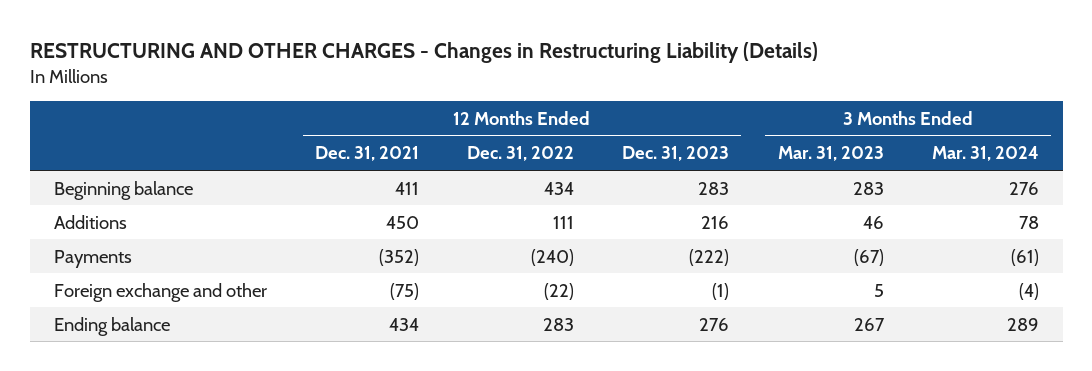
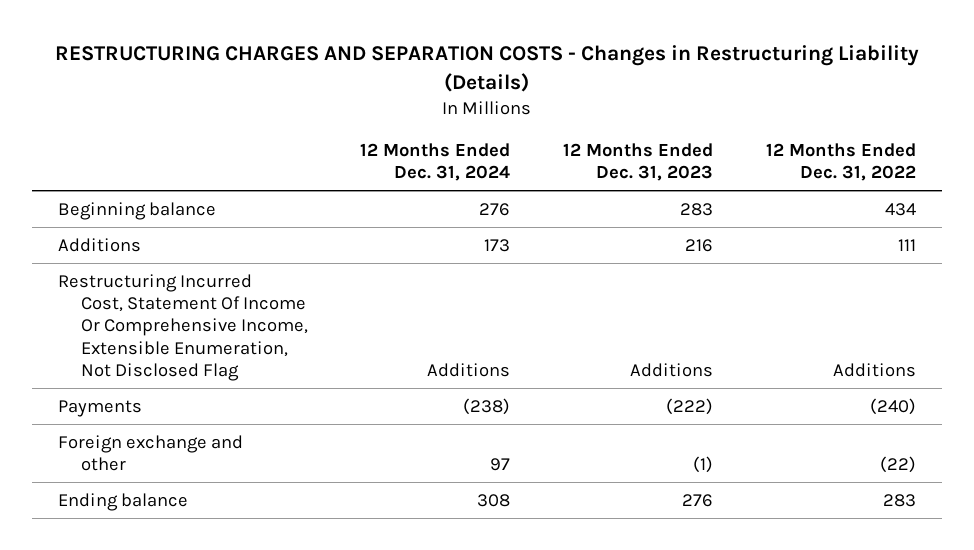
- RESTRUCTURING AND OTHER CHARGES - Changes in Restructuring Liability (Details)
+ RESTRUCTURING CHARGES AND SEPARATION COSTS - Changes in Restructuring Liability (Details)
- | 12 Months Ended Dec. 31, 2021 | 12 Months Ended Dec. 31, 2022 | 12 Months Ended Dec. 31, 2023 | 3 Months Ended Mar. 31, 2023 | 3 Months Ended Mar. 31, 2024
+ | 12 Months Ended Dec. 31, 2024 | 12 Months Ended Dec. 31, 2023 | 12 Months Ended Dec. 31, 2022
+ Restructuring Incurred Cost, Statement Of Income Or Comprehensive Income, Extensible Enumeration, Not Disclosed Flag | Additions | Additions | Additions

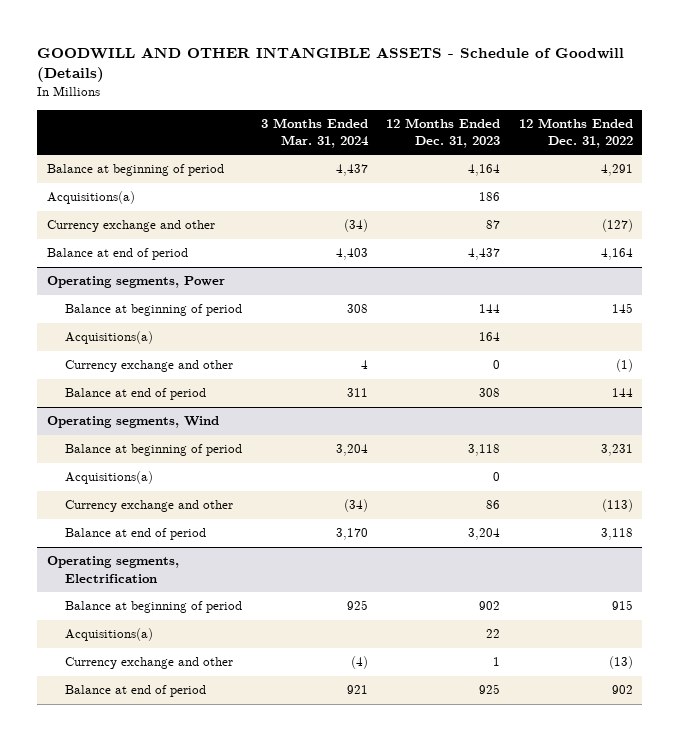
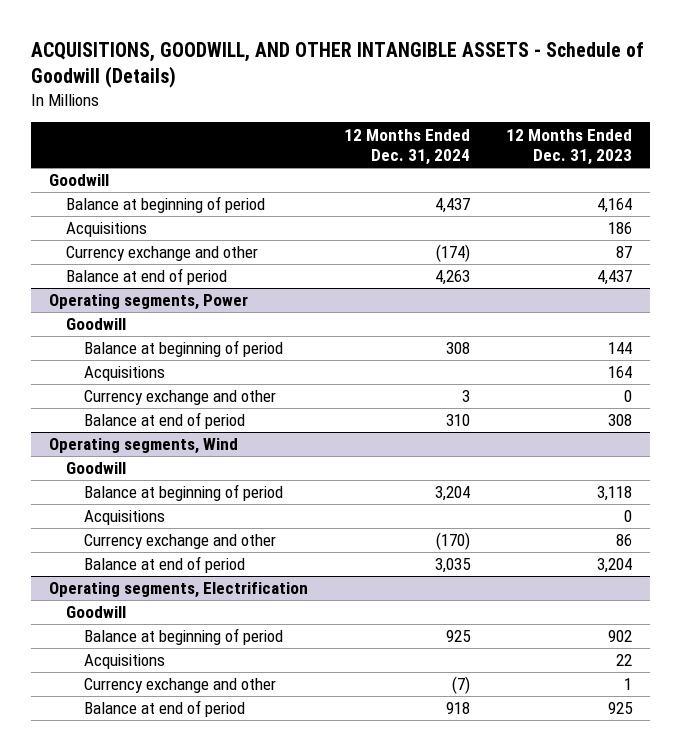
- GOODWILL AND OTHER INTANGIBLE ASSETS - Schedule of Goodwill (Details)
+ ACQUISITIONS, GOODWILL, AND OTHER INTANGIBLE ASSETS - Schedule of Goodwill (Details)
- | 3 Months Ended Mar. 31, 2024 | 12 Months Ended Dec. 31, 2023 | 12 Months Ended Dec. 31, 2022
+ | 12 Months Ended Dec. 31, 2024 | 12 Months Ended Dec. 31, 2023
+ Goodwill
- Acquisitions(a) | | 186 |
+ Acquisitions | | 186
@ Operating segments, Power
+ Goodwill
- Acquisitions(a) | | 164 |
+ Acquisitions | | 164
@ Operating segments, Wind
+ Goodwill
- Acquisitions(a) | | 0 |
+ Acquisitions | | 0
@ Operating segments, Electrification
+ Goodwill
- Acquisitions(a) | | 22 |
+ Acquisitions | | 22

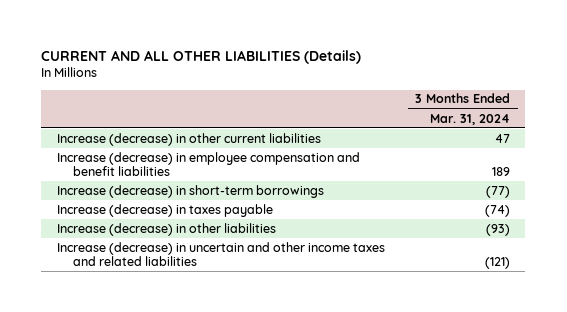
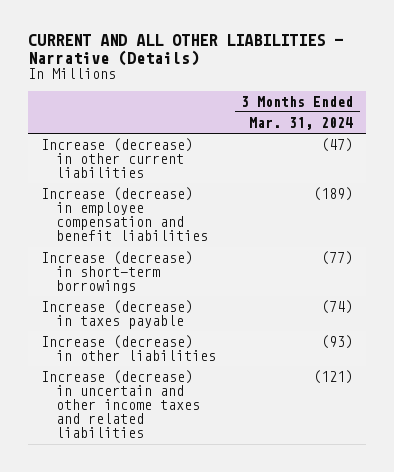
- CURRENT AND ALL OTHER LIABILITIES (Details)
+ CURRENT AND ALL OTHER LIABILITIES - Narrative (Details)
- Increase (decrease) in other current liabilities | 47
- Increase (decrease) in employee compensation and benefit liabilities | 189
+ Increase (decrease) in other current liabilities | (47)
+ Increase (decrease) in employee compensation and benefit liabilities | (189)

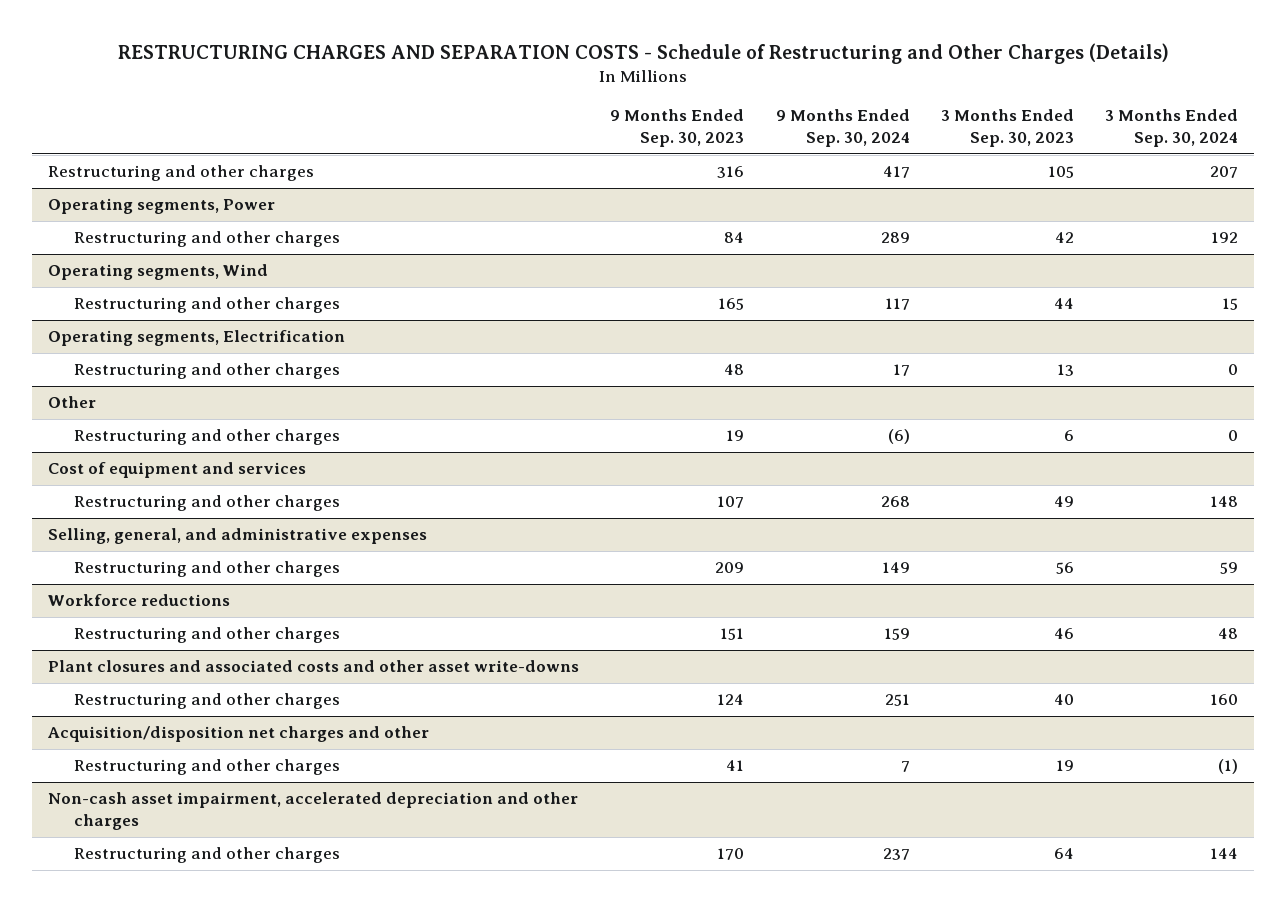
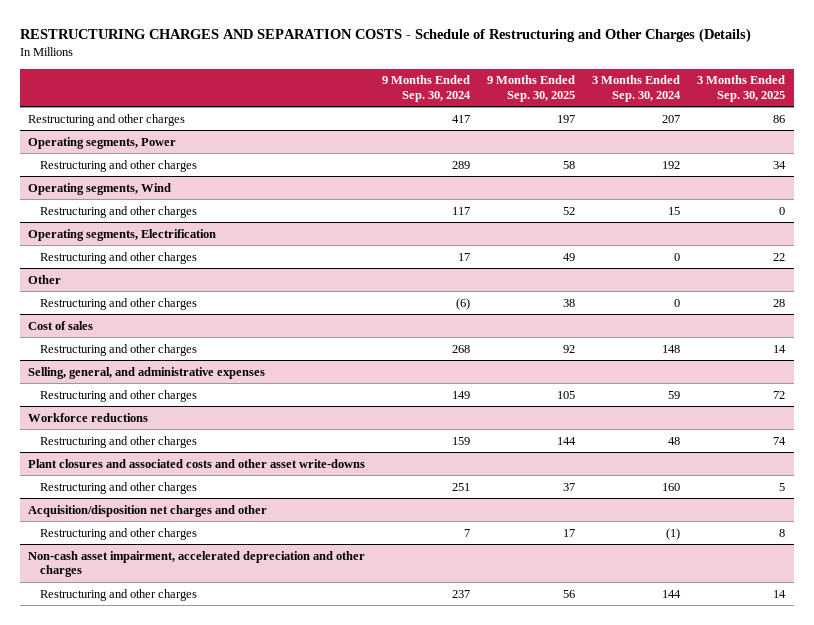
- | 9 Months Ended Sep. 30, 2023 | 9 Months Ended Sep. 30, 2024 | 3 Months Ended Sep. 30, 2023 | 3 Months Ended Sep. 30, 2024
+ | 9 Months Ended Sep. 30, 2024 | 9 Months Ended Sep. 30, 2025 | 3 Months Ended Sep. 30, 2024 | 3 Months Ended Sep. 30, 2025
- Cost of equipment and services
+ Cost of sales

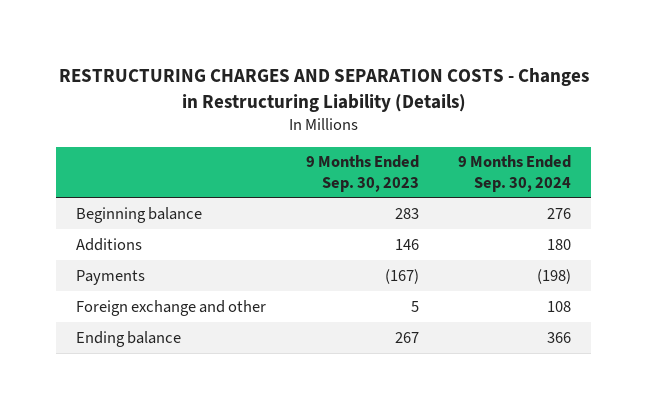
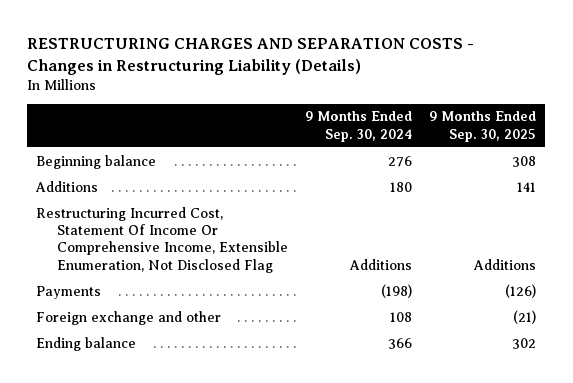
- | 9 Months Ended Sep. 30, 2023 | 9 Months Ended Sep. 30, 2024
+ | 9 Months Ended Sep. 30, 2024 | 9 Months Ended Sep. 30, 2025
+ Restructuring Incurred Cost, Statement Of Income Or Comprehensive Income, Extensible Enumeration, Not Disclosed Flag | Additions | Additions

